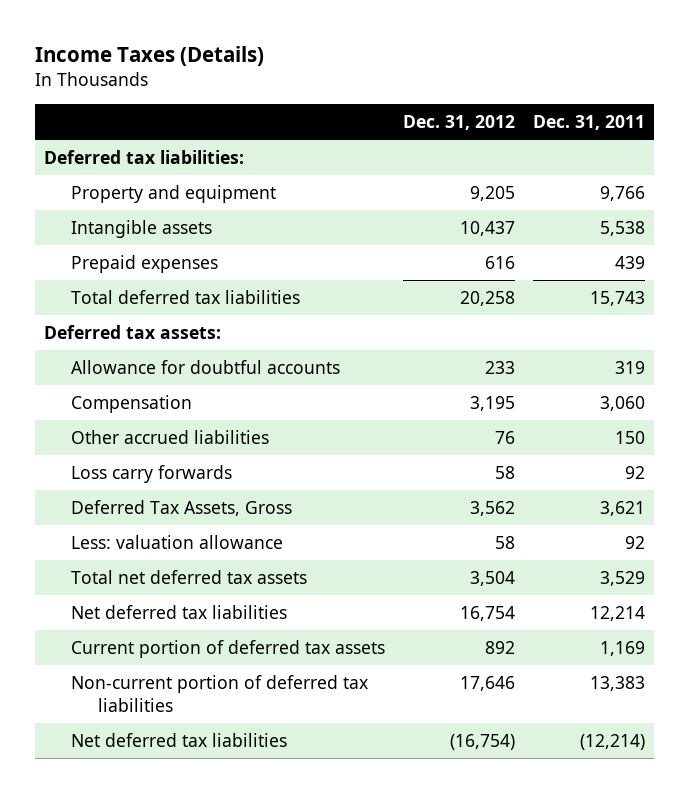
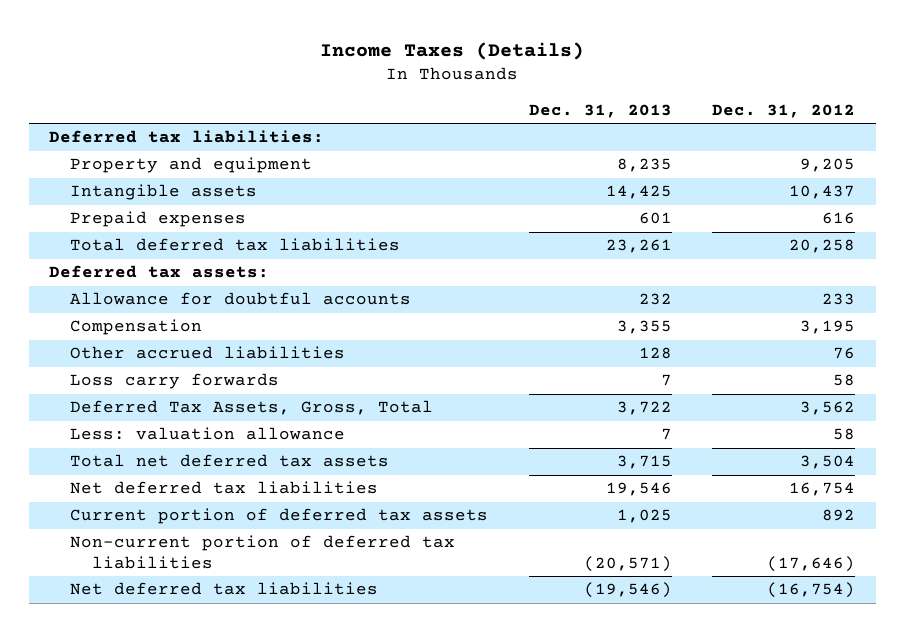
- | Dec. 31, 2012 | Dec. 31, 2011
+ | Dec. 31, 2013 | Dec. 31, 2012
- Deferred Tax Assets, Gross | 3,562 | 3,621
+ Deferred Tax Assets, Gross, Total | 3,722 | 3,562
- Non-current portion of deferred tax liabilities | 17,646 | 13,383
+ Non-current portion of deferred tax liabilities | (20,571) | (17,646)

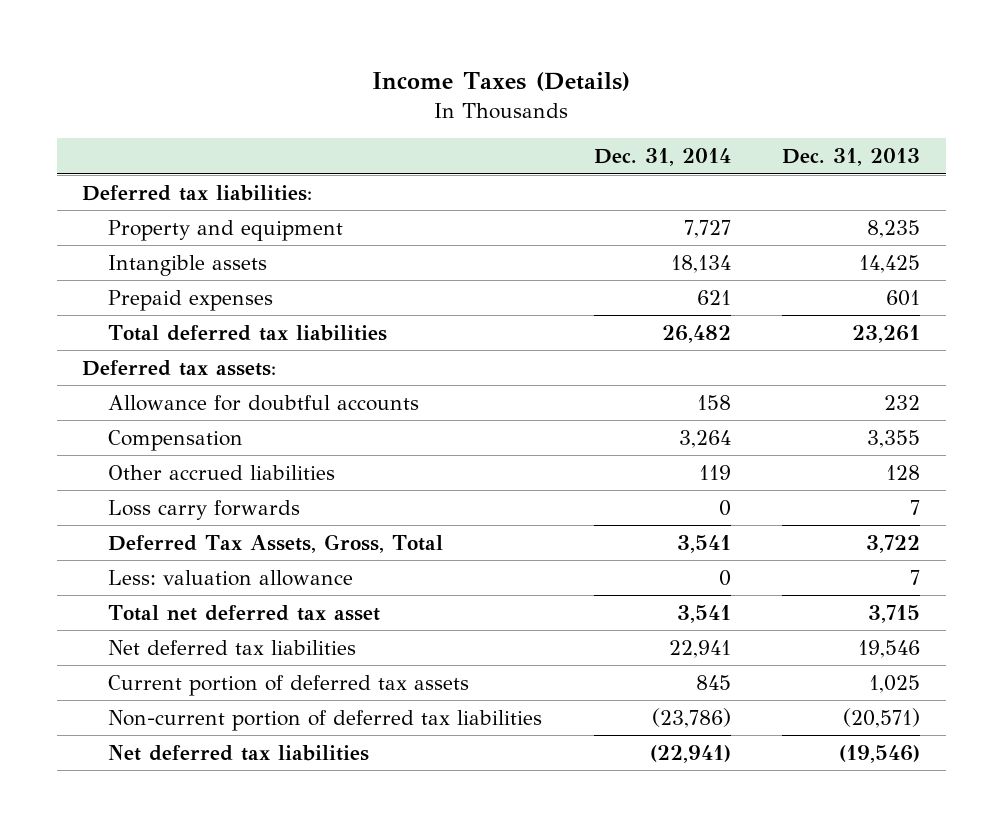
- | Dec. 31, 2013 | Dec. 31, 2012
+ | Dec. 31, 2014 | Dec. 31, 2013
- Total net deferred tax assets | 3,715 | 3,504
+ Total net deferred tax asset | 3,541 | 3,715

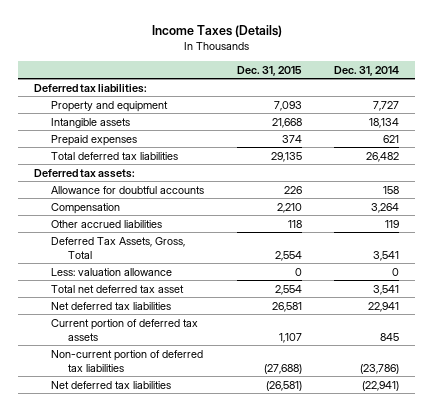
- | Dec. 31, 2014 | Dec. 31, 2013
+ | Dec. 31, 2015 | Dec. 31, 2014
- Loss carry forwards | 0 | 7

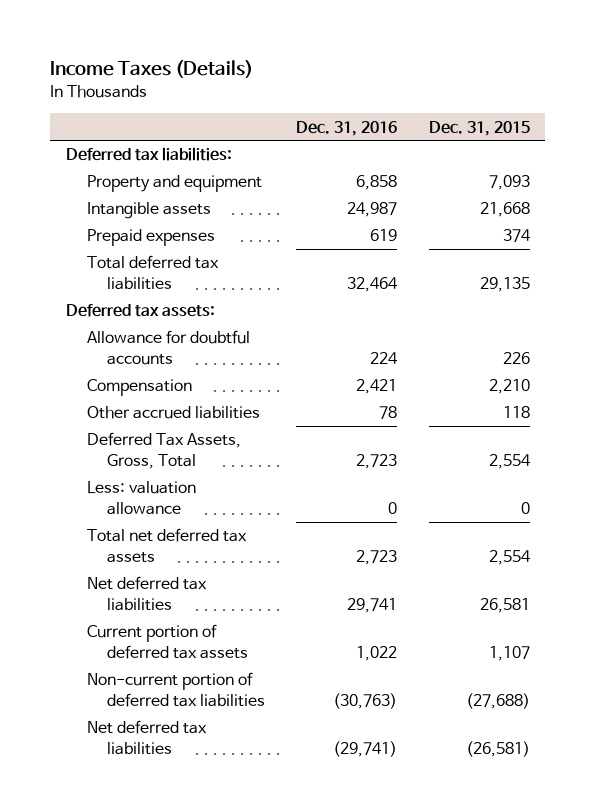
- | Dec. 31, 2015 | Dec. 31, 2014
+ | Dec. 31, 2016 | Dec. 31, 2015
- Total net deferred tax asset | 2,554 | 3,541
+ Total net deferred tax assets | 2,723 | 2,554

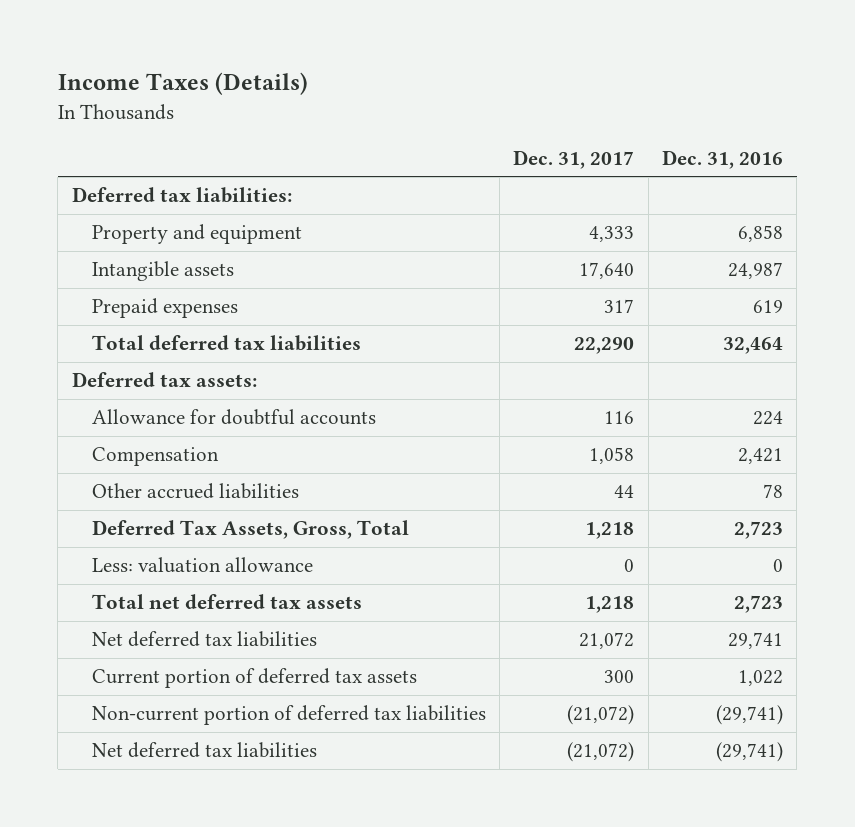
- | Dec. 31, 2016 | Dec. 31, 2015
+ | Dec. 31, 2017 | Dec. 31, 2016
- Non-current portion of deferred tax liabilities | (30,763) | (27,688)
+ Non-current portion of deferred tax liabilities | (21,072) | (29,741)

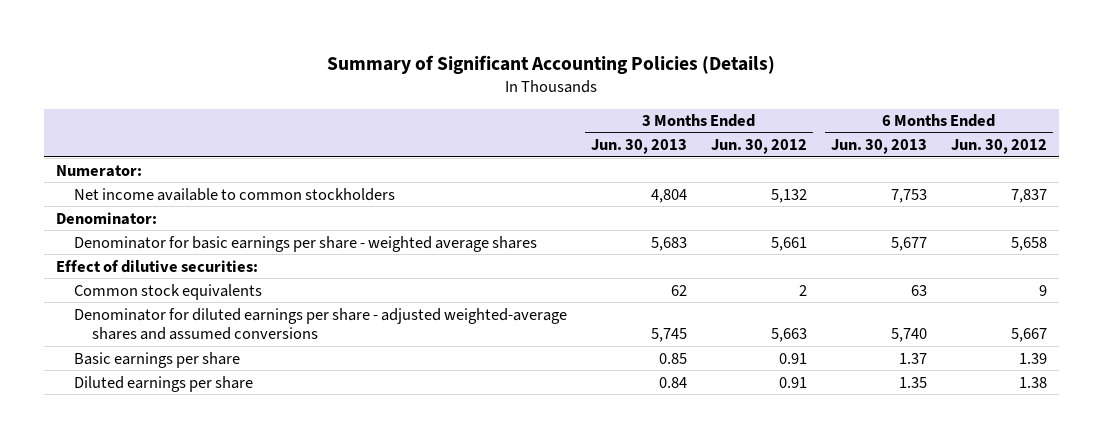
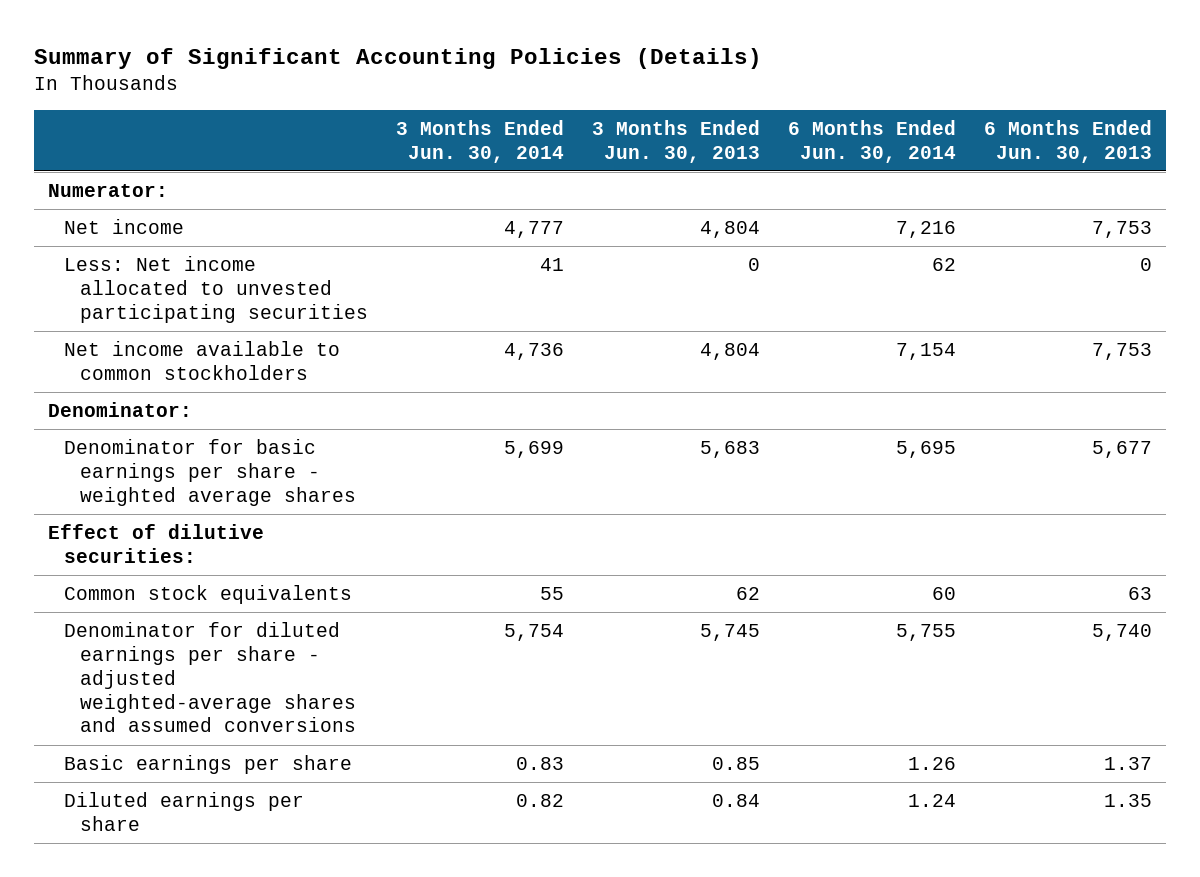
- | 3 Months Ended Jun. 30, 2013 | 3 Months Ended Jun. 30, 2012 | 6 Months Ended Jun. 30, 2013 | 6 Months Ended Jun. 30, 2012
+ | 3 Months Ended Jun. 30, 2014 | 3 Months Ended Jun. 30, 2013 | 6 Months Ended Jun. 30, 2014 | 6 Months Ended Jun. 30, 2013
+ Net income | 4,777 | 4,804 | 7,216 | 7,753
+ Less: Net income allocated to unvested participating securities | 41 | 0 | 62 | 0

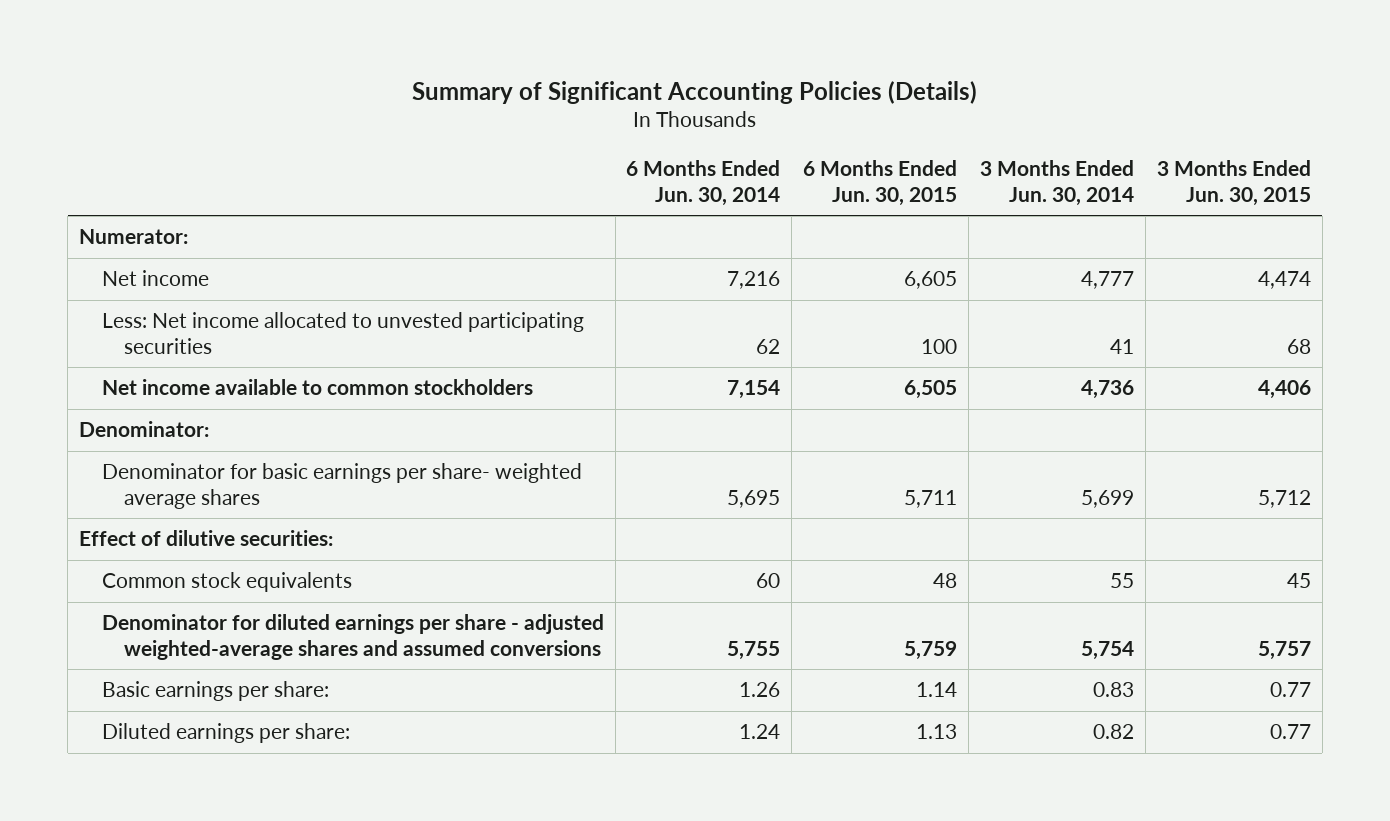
- | 3 Months Ended Jun. 30, 2014 | 3 Months Ended Jun. 30, 2013 | 6 Months Ended Jun. 30, 2014 | 6 Months Ended Jun. 30, 2013
+ | 6 Months Ended Jun. 30, 2014 | 6 Months Ended Jun. 30, 2015 | 3 Months Ended Jun. 30, 2014 | 3 Months Ended Jun. 30, 2015
- Denominator for basic earnings per share - weighted average shares | 5,699 | 5,683 | 5,695 | 5,677
+ Denominator for basic earnings per share- weighted average shares | 5,695 | 5,711 | 5,699 | 5,712
- Basic earnings per share | 0.83 | 0.85 | 1.26 | 1.37
- Diluted earnings per share | 0.82 | 0.84 | 1.24 | 1.35
+ Basic earnings per share: | 1.26 | 1.14 | 0.83 | 0.77
+ Diluted earnings per share: | 1.24 | 1.13 | 0.82 | 0.77

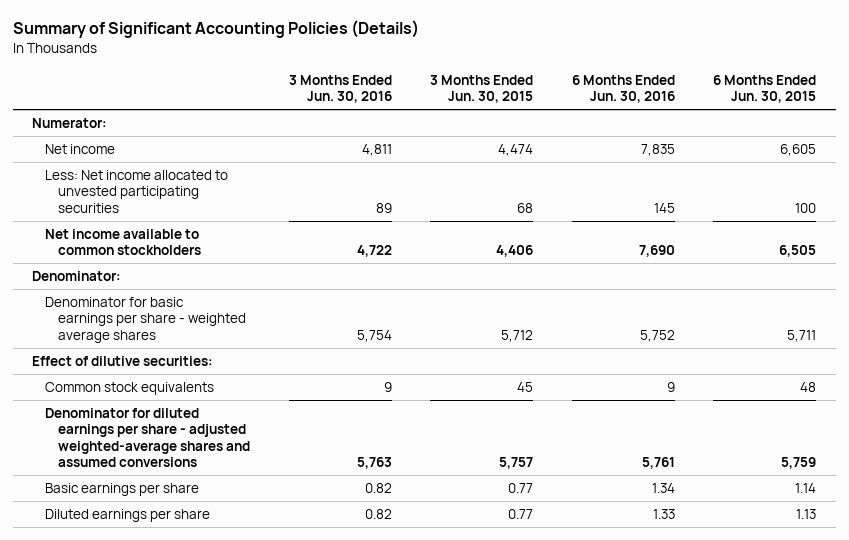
- | 6 Months Ended Jun. 30, 2014 | 6 Months Ended Jun. 30, 2015 | 3 Months Ended Jun. 30, 2014 | 3 Months Ended Jun. 30, 2015
+ | 3 Months Ended Jun. 30, 2016 | 3 Months Ended Jun. 30, 2015 | 6 Months Ended Jun. 30, 2016 | 6 Months Ended Jun. 30, 2015
- Denominator for basic earnings per share- weighted average shares | 5,695 | 5,711 | 5,699 | 5,712
+ Denominator for basic earnings per share - weighted average shares | 5,754 | 5,712 | 5,752 | 5,711
- Basic earnings per share: | 1.26 | 1.14 | 0.83 | 0.77
- Diluted earnings per share: | 1.24 | 1.13 | 0.82 | 0.77
+ Basic earnings per share | 0.82 | 0.77 | 1.34 | 1.14
+ Diluted earnings per share | 0.82 | 0.77 | 1.33 | 1.13

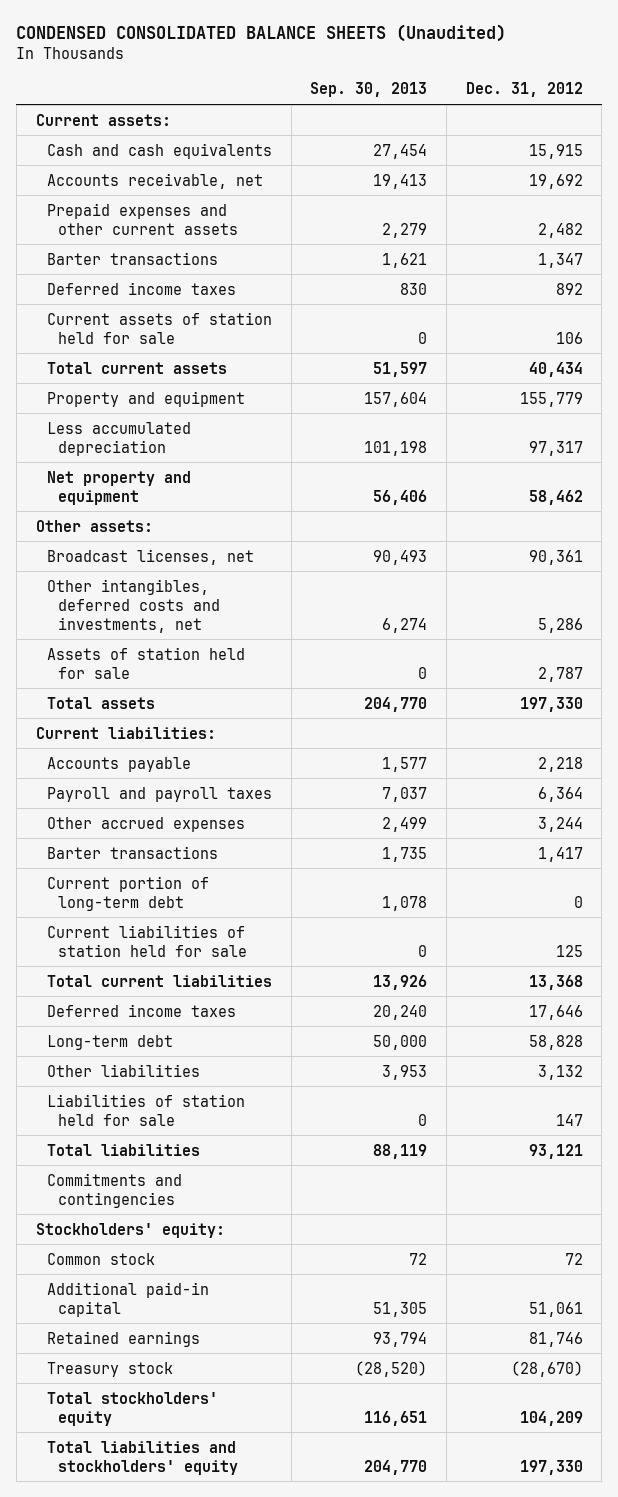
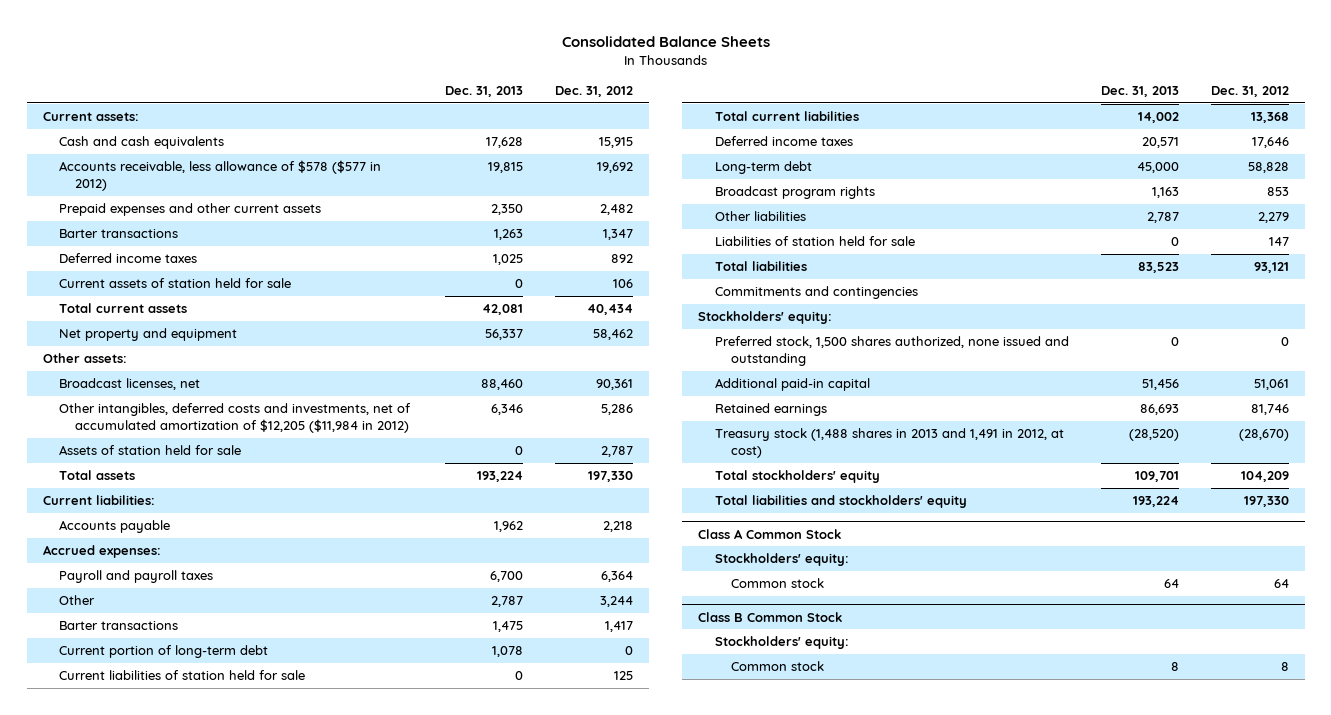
- CONDENSED CONSOLIDATED BALANCE SHEETS (Unaudited)
+ Consolidated Balance Sheets
- | Sep. 30, 2013 | Dec. 31, 2012
+ | Dec. 31, 2013 | Dec. 31, 2012
- Accounts receivable, net | 19,413 | 19,692
+ Accounts receivable, less allowance of $578 ($577 in 2012) | 19,815 | 19,692
- Property and equipment | 157,604 | 155,779
- Less accumulated depreciation | 101,198 | 97,317
- Other intangibles, deferred costs and investments, net | 6,274 | 5,286
+ Other intangibles, deferred costs and investments, net of accumulated amortization of $12,205 ($11,984 in 2012) | 6,346 | 5,286
+ Accrued expenses:
- Other accrued expenses | 2,499 | 3,244
+ Other | 2,787 | 3,244
- Other liabilities | 3,953 | 3,132
+ Broadcast program rights | 1,163 | 853
+ Other liabilities | 2,787 | 2,279
- Common stock | 72 | 72
+ Preferred stock, 1,500 shares authorized, none issued and outstanding | 0 | 0
- Treasury stock | (28,520) | (28,670)
+ Treasury stock (1,488 shares in 2013 and 1,491 in 2012, at cost) | (28,520) | (28,670)
+ Class A Common Stock
+ Stockholders' equity:
+ Common stock | 64 | 64
+ Class B Common Stock
+ Stockholders' equity:
+ Common stock | 8 | 8

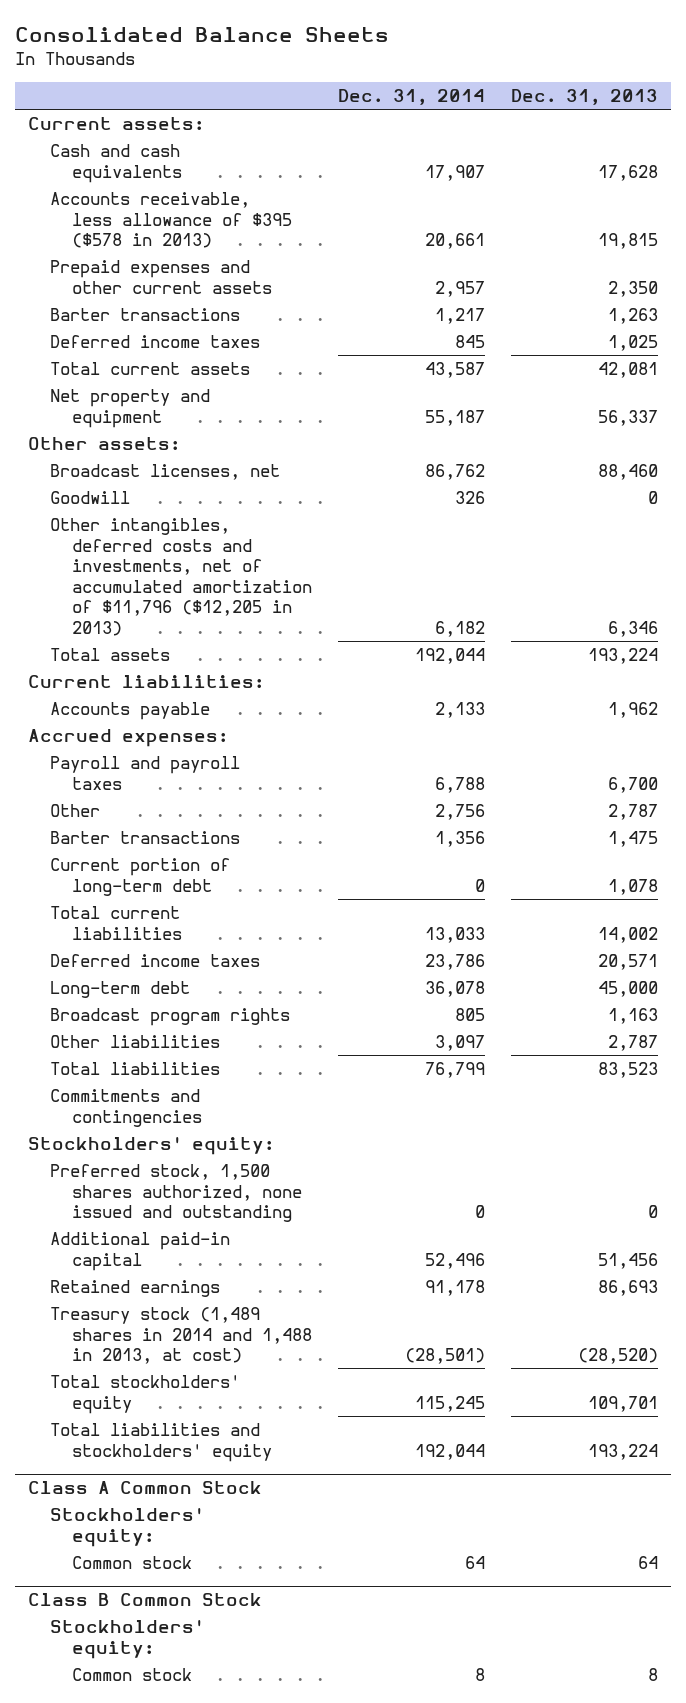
- | Dec. 31, 2013 | Dec. 31, 2012
+ | Dec. 31, 2014 | Dec. 31, 2013
- Accounts receivable, less allowance of $578 ($577 in 2012) | 19,815 | 19,692
+ Accounts receivable, less allowance of $395 ($578 in 2013) | 20,661 | 19,815
- Current assets of station held for sale | 0 | 106
- Other intangibles, deferred costs and investments, net of accumulated amortization of $12,205 ($11,984 in 2012) | 6,346 | 5,286
- Assets of station held for sale | 0 | 2,787
+ Goodwill | 326 | 0
+ Other intangibles, deferred costs and investments, net of accumulated amortization of $11,796 ($12,205 in 2013) | 6,182 | 6,346
- Current liabilities of station held for sale | 0 | 125
- Liabilities of station held for sale | 0 | 147
- Treasury stock (1,488 shares in 2013 and 1,491 in 2012, at cost) | (28,520) | (28,670)
+ Treasury stock (1,489 shares in 2014 and 1,488 in 2013, at cost) | (28,501) | (28,520)

